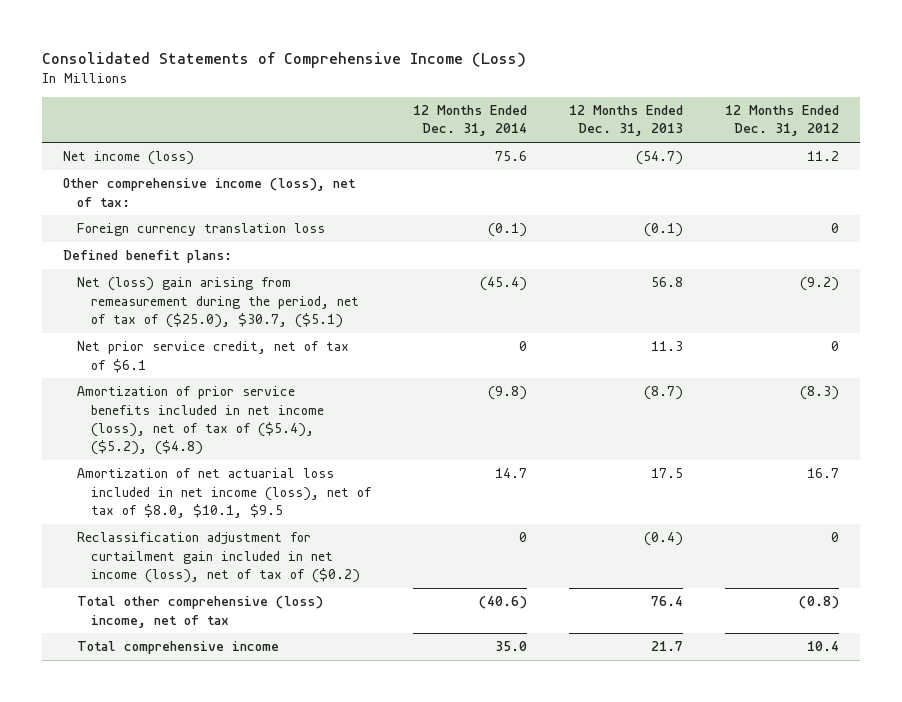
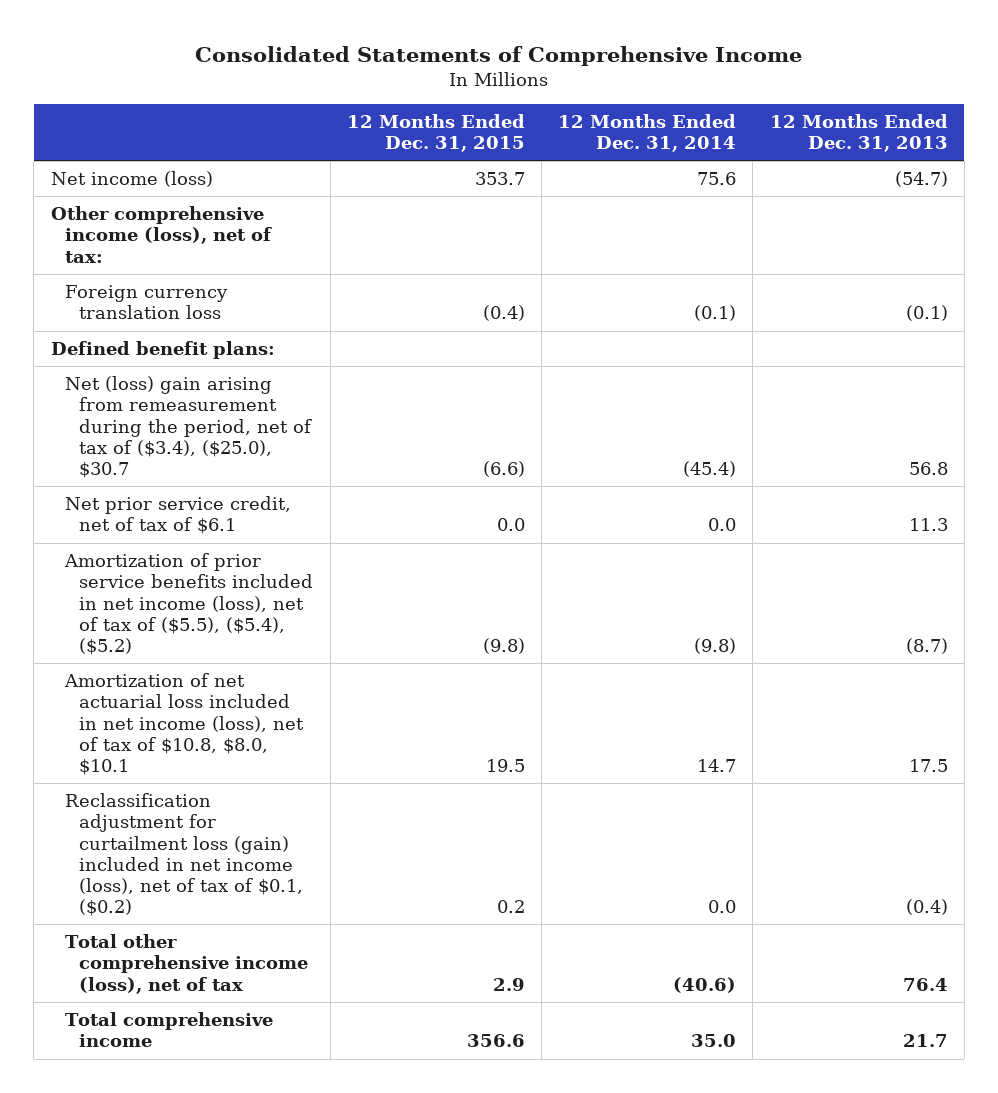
- Consolidated Statements of Comprehensive Income (Loss)
+ Consolidated Statements of Comprehensive Income
- | 12 Months Ended Dec. 31, 2014 | 12 Months Ended Dec. 31, 2013 | 12 Months Ended Dec. 31, 2012
+ | 12 Months Ended Dec. 31, 2015 | 12 Months Ended Dec. 31, 2014 | 12 Months Ended Dec. 31, 2013
- Net (loss) gain arising from remeasurement during the period, net of tax of ($25.0), $30.7, ($5.1) | (45.4) | 56.8 | (9.2)
- Net prior service credit, net of tax of $6.1 | 0 | 11.3 | 0
- Amortization of prior service benefits included in net income (loss), net of tax of ($5.4), ($5.2), ($4.8) | (9.8) | (8.7) | (8.3)
- Amortization of net actuarial loss included in net income (loss), net of tax of $8.0, $10.1, $9.5 | 14.7 | 17.5 | 16.7
- Reclassification adjustment for curtailment gain included in net income (loss), net of tax of ($0.2) | 0 | (0.4) | 0
- Total other comprehensive (loss) income, net of tax | (40.6) | 76.4 | (0.8)
+ Net (loss) gain arising from remeasurement during the period, net of tax of ($3.4), ($25.0), $30.7 | (6.6) | (45.4) | 56.8
+ Net prior service credit, net of tax of $6.1 | 0.0 | 0.0 | 11.3
+ Amortization of prior service benefits included in net income (loss), net of tax of ($5.5), ($5.4), ($5.2) | (9.8) | (9.8) | (8.7)
+ Amortization of net actuarial loss included in net income (loss), net of tax of $10.8, $8.0, $10.1 | 19.5 | 14.7 | 17.5
+ Reclassification adjustment for curtailment loss (gain) included in net income (loss), net of tax of $0.1, ($0.2) | 0.2 | 0.0 | (0.4)
+ Total other comprehensive income (loss), net of tax | 2.9 | (40.6) | 76.4

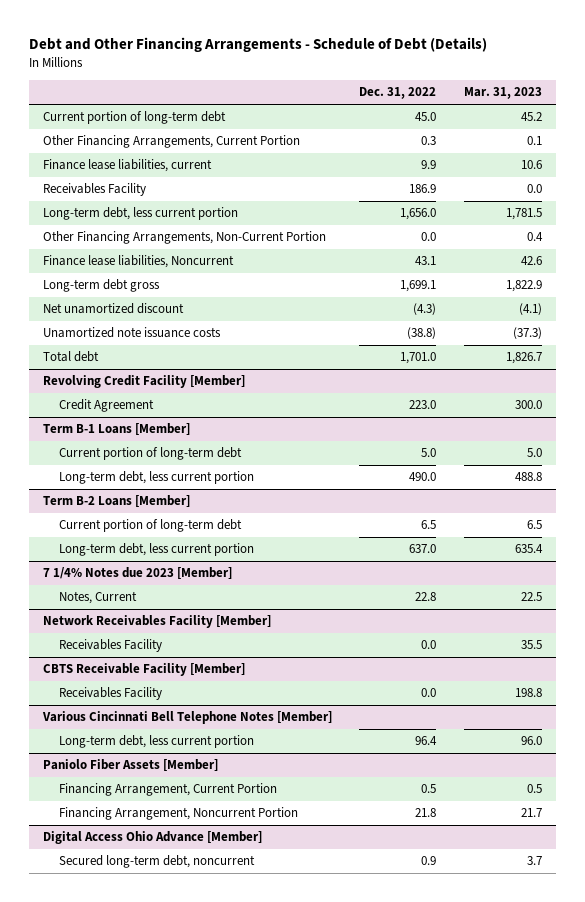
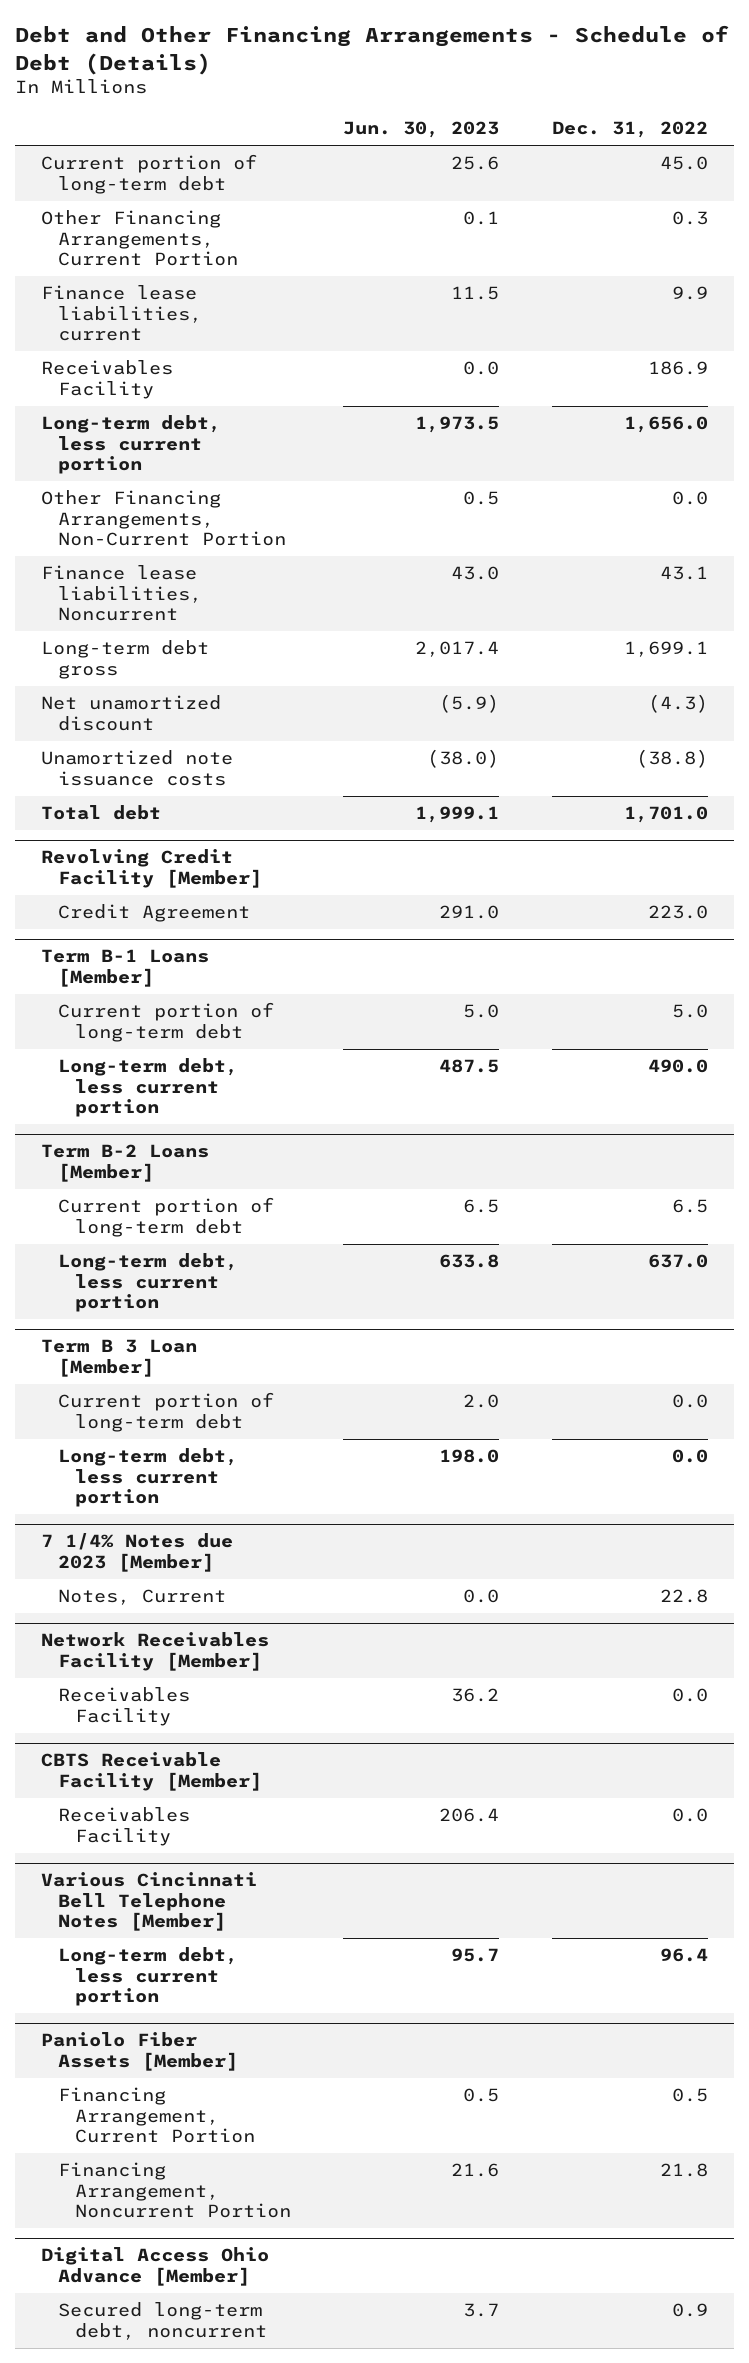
- | Dec. 31, 2022 | Mar. 31, 2023
+ | Jun. 30, 2023 | Dec. 31, 2022
+ Term B 3 Loan [Member]
+ Current portion of long-term debt | 2.0 | 0.0
+ Long-term debt, less current portion | 198.0 | 0.0

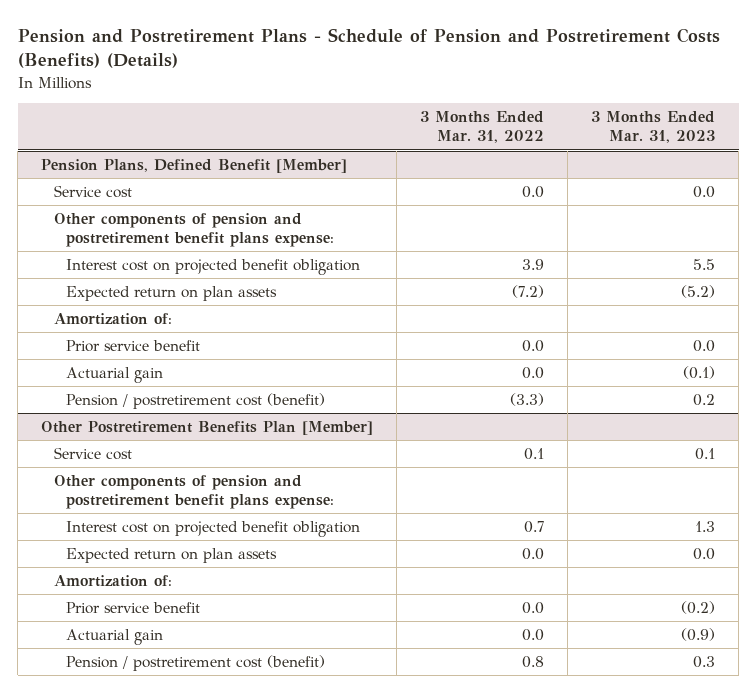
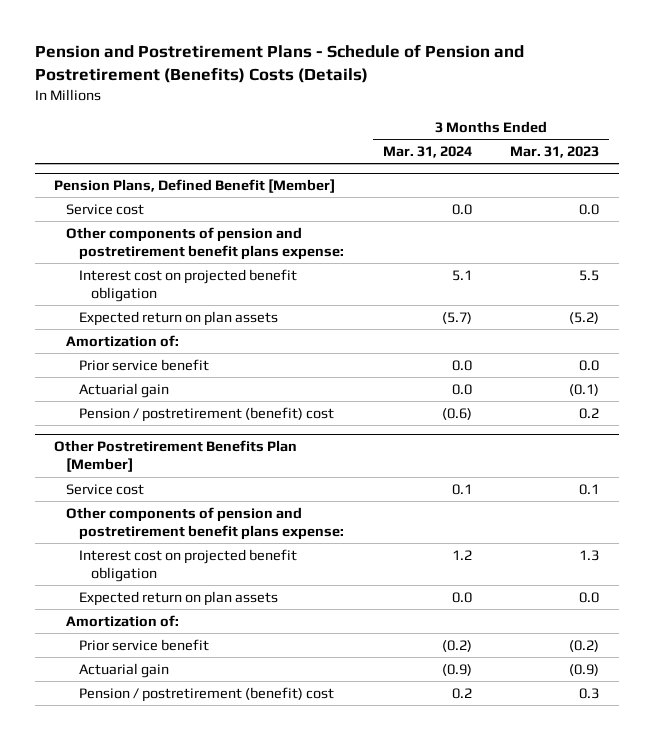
- Pension and Postretirement Plans - Schedule of Pension and Postretirement Costs (Benefits) (Details)
+ Pension and Postretirement Plans - Schedule of Pension and Postretirement (Benefits) Costs (Details)
- | 3 Months Ended Mar. 31, 2022 | 3 Months Ended Mar. 31, 2023
+ | 3 Months Ended Mar. 31, 2024 | 3 Months Ended Mar. 31, 2023
@ Pension Plans, Defined Benefit [Member]
- Pension / postretirement cost (benefit) | (3.3) | 0.2
+ Pension / postretirement (benefit) cost | (0.6) | 0.2
@ Other Postretirement Benefits Plan [Member]
- Pension / postretirement cost (benefit) | 0.8 | 0.3
+ Pension / postretirement (benefit) cost | 0.2 | 0.3

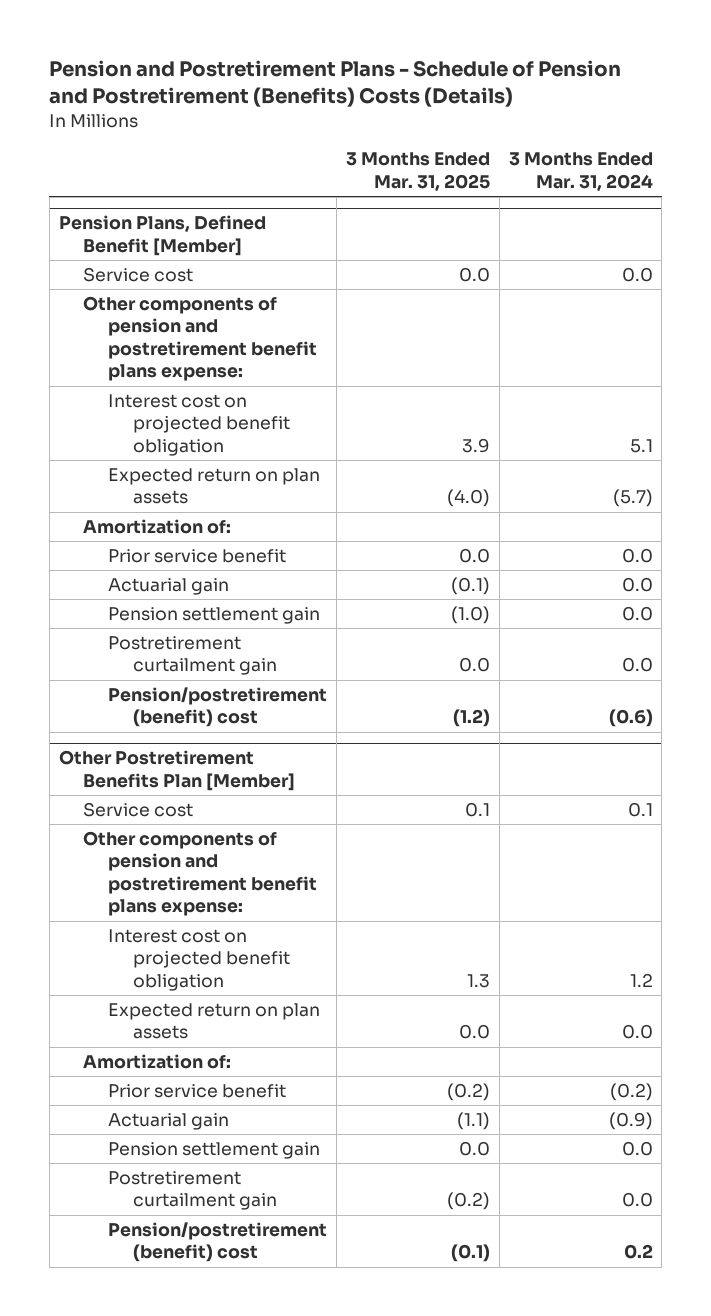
- | 3 Months Ended Mar. 31, 2024 | 3 Months Ended Mar. 31, 2023
+ | 3 Months Ended Mar. 31, 2025 | 3 Months Ended Mar. 31, 2024
@ Pension Plans, Defined Benefit [Member]
- Pension / postretirement (benefit) cost | (0.6) | 0.2
+ Pension settlement gain | (1.0) | 0.0
+ Postretirement curtailment gain | 0.0 | 0.0
+ Pension/postretirement (benefit) cost | (1.2) | (0.6)
@ Other Postretirement Benefits Plan [Member]
- Pension / postretirement (benefit) cost | 0.2 | 0.3
+ Pension settlement gain | 0.0 | 0.0
+ Postretirement curtailment gain | (0.2) | 0.0
+ Pension/postretirement (benefit) cost | (0.1) | 0.2

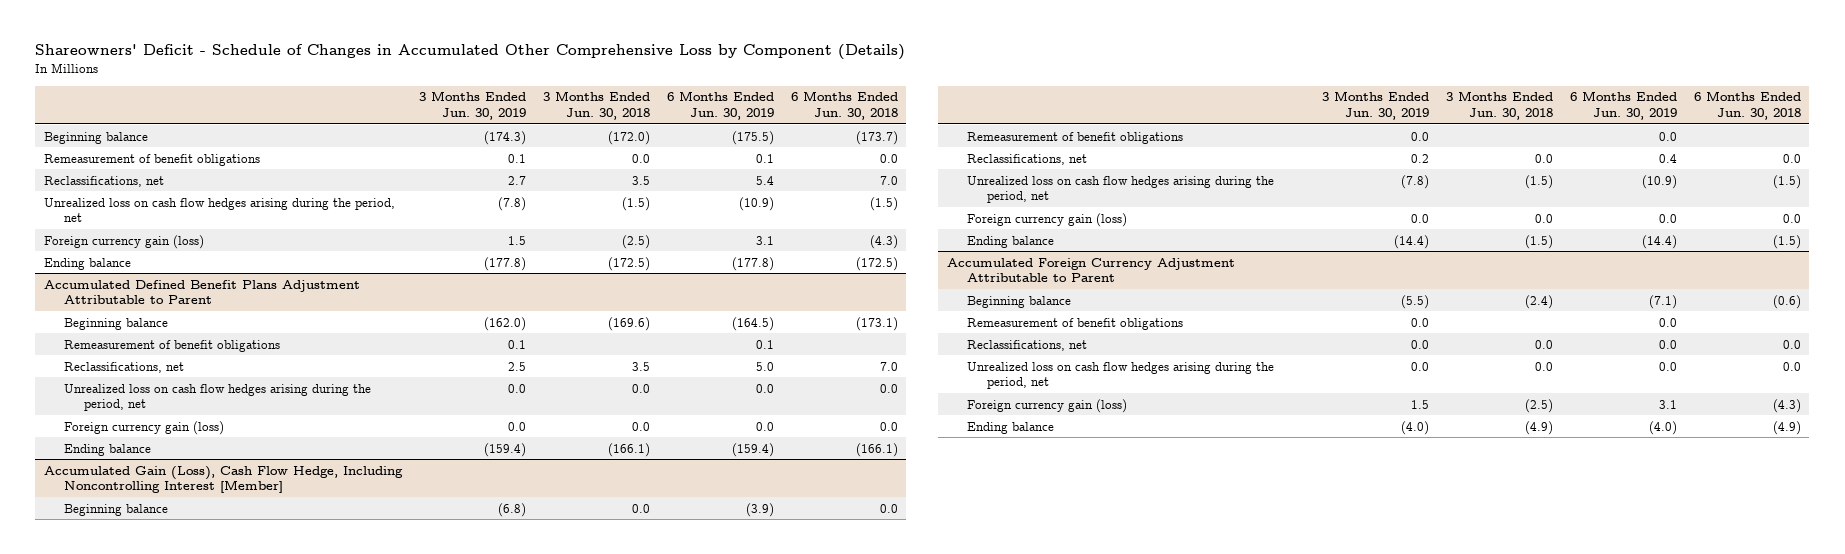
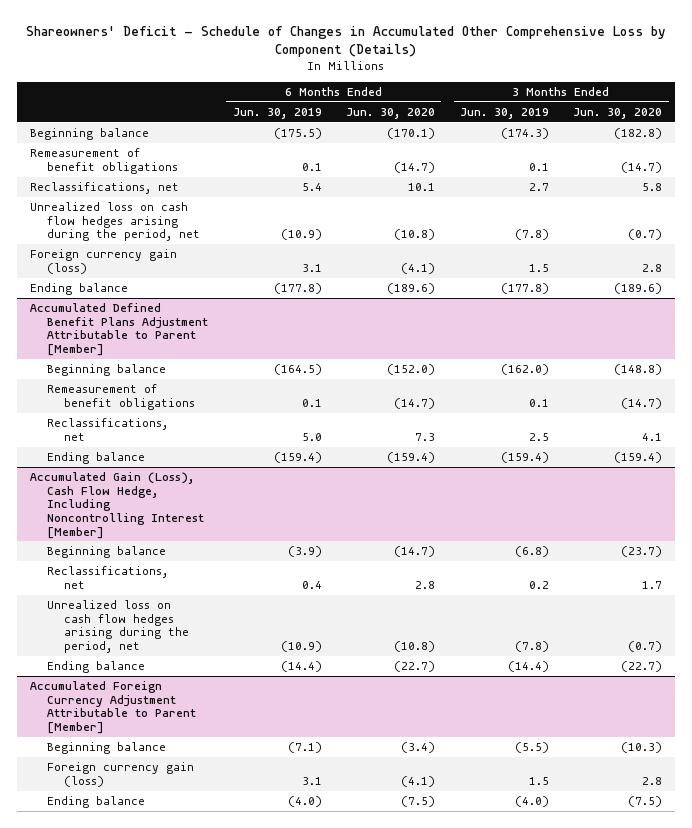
- | 3 Months Ended Jun. 30, 2019 | 3 Months Ended Jun. 30, 2018 | 6 Months Ended Jun. 30, 2019 | 6 Months Ended Jun. 30, 2018
+ | 6 Months Ended Jun. 30, 2019 | 6 Months Ended Jun. 30, 2020 | 3 Months Ended Jun. 30, 2019 | 3 Months Ended Jun. 30, 2020
- Accumulated Defined Benefit Plans Adjustment Attributable to Parent
+ Accumulated Defined Benefit Plans Adjustment Attributable to Parent [Member]
- Unrealized loss on cash flow hedges arising during the period, net | 0.0 | 0.0 | 0.0 | 0.0
- Foreign currency gain (loss) | 0.0 | 0.0 | 0.0 | 0.0
@ Accumulated Gain (Loss), Cash Flow Hedge, Including Noncontrolling Interest [Member]
- Remeasurement of benefit obligations | 0.0 | | 0.0 |
- Foreign currency gain (loss) | 0.0 | 0.0 | 0.0 | 0.0
- Accumulated Foreign Currency Adjustment Attributable to Parent
+ Accumulated Foreign Currency Adjustment Attributable to Parent [Member]
- Remeasurement of benefit obligations | 0.0 | | 0.0 |
- Reclassifications, net | 0.0 | 0.0 | 0.0 | 0.0
- Unrealized loss on cash flow hedges arising during the period, net | 0.0 | 0.0 | 0.0 | 0.0

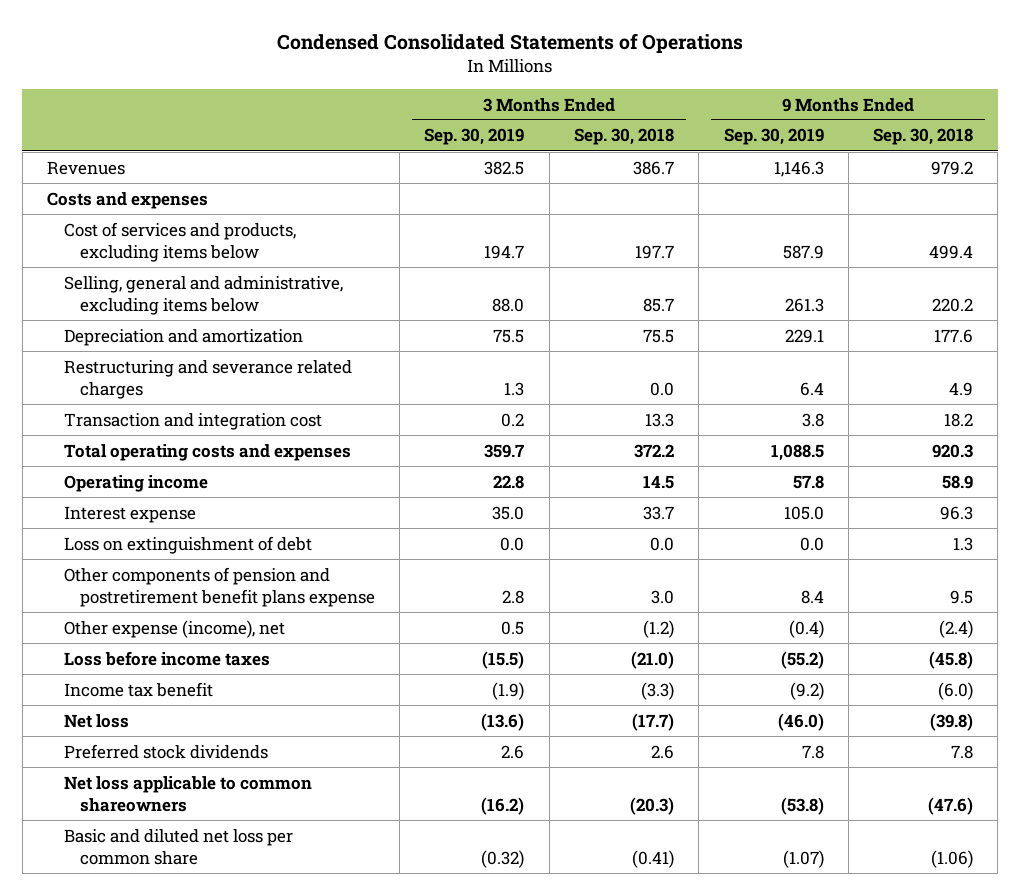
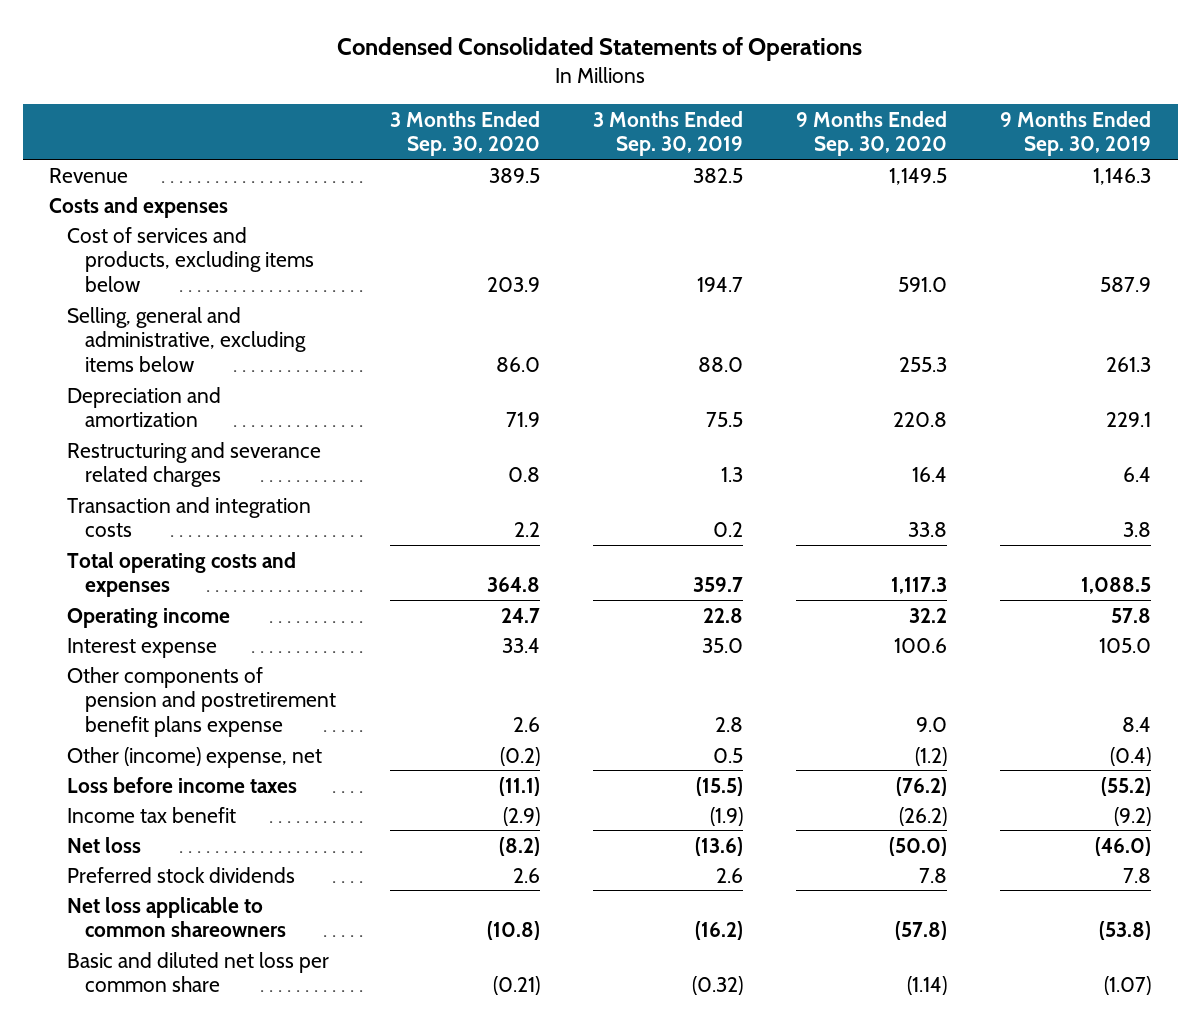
- | 3 Months Ended Sep. 30, 2019 | 3 Months Ended Sep. 30, 2018 | 9 Months Ended Sep. 30, 2019 | 9 Months Ended Sep. 30, 2018
+ | 3 Months Ended Sep. 30, 2020 | 3 Months Ended Sep. 30, 2019 | 9 Months Ended Sep. 30, 2020 | 9 Months Ended Sep. 30, 2019
- Revenues | 382.5 | 386.7 | 1,146.3 | 979.2
+ Revenue | 389.5 | 382.5 | 1,149.5 | 1,146.3
- Transaction and integration cost | 0.2 | 13.3 | 3.8 | 18.2
+ Transaction and integration costs | 2.2 | 0.2 | 33.8 | 3.8
- Loss on extinguishment of debt | 0.0 | 0.0 | 0.0 | 1.3
- Other expense (income), net | 0.5 | (1.2) | (0.4) | (2.4)
+ Other (income) expense, net | (0.2) | 0.5 | (1.2) | (0.4)

